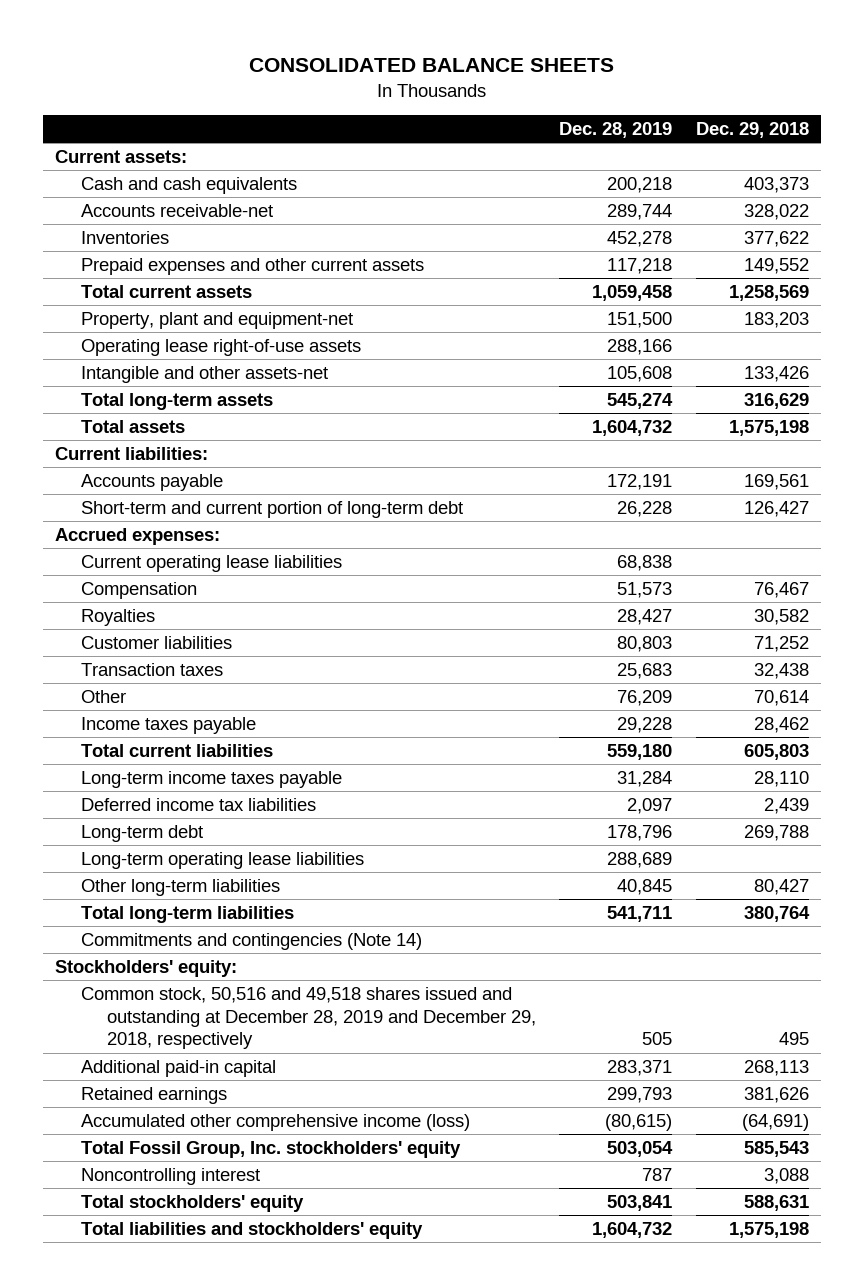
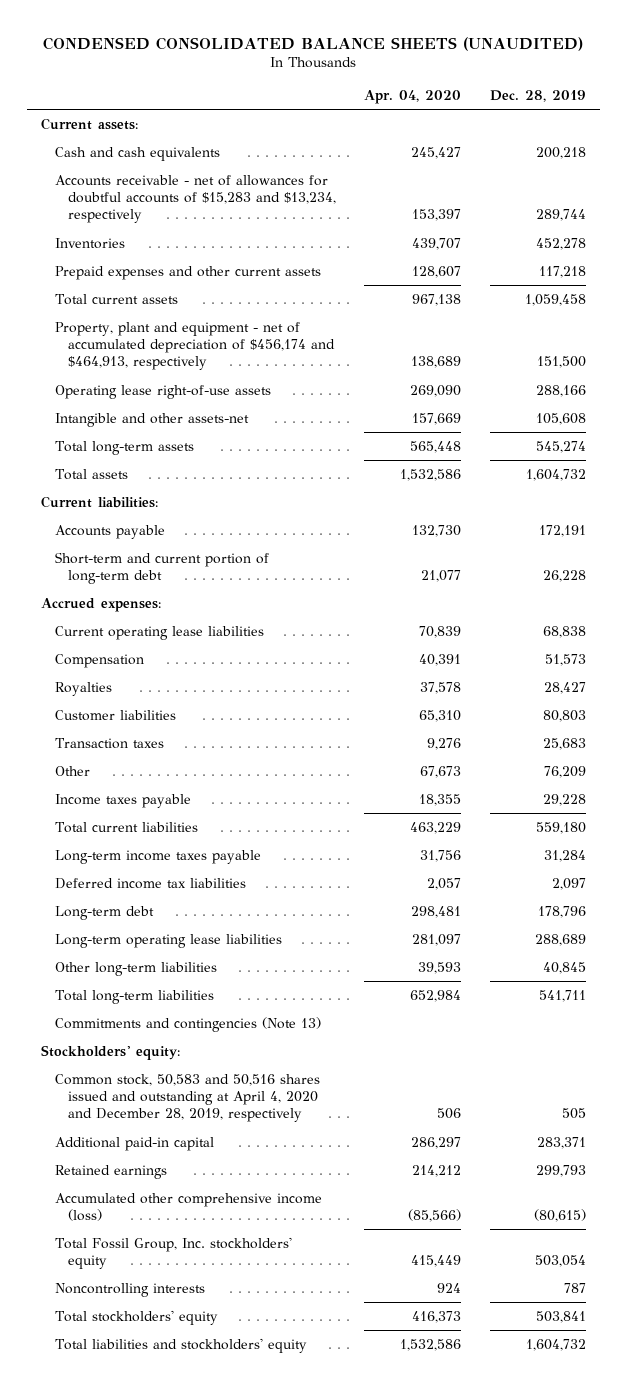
- CONSOLIDATED BALANCE SHEETS
+ CONDENSED CONSOLIDATED BALANCE SHEETS (UNAUDITED)
- | Dec. 28, 2019 | Dec. 29, 2018
+ | Apr. 04, 2020 | Dec. 28, 2019
- Accounts receivable-net | 289,744 | 328,022
+ Accounts receivable - net of allowances for doubtful accounts of $15,283 and $13,234, respectively | 153,397 | 289,744
- Property, plant and equipment-net | 151,500 | 183,203
+ Property, plant and equipment - net of accumulated depreciation of $456,174 and $464,913, respectively | 138,689 | 151,500
- Commitments and contingencies (Note 14)
+ Commitments and contingencies (Note 13)
- Common stock, 50,516 and 49,518 shares issued and outstanding at December 28, 2019 and December 29, 2018, respectively | 505 | 495
+ Common stock, 50,583 and 50,516 shares issued and outstanding at April 4, 2020 and December 28, 2019, respectively | 506 | 505
- Noncontrolling interest | 787 | 3,088
+ Noncontrolling interests | 924 | 787

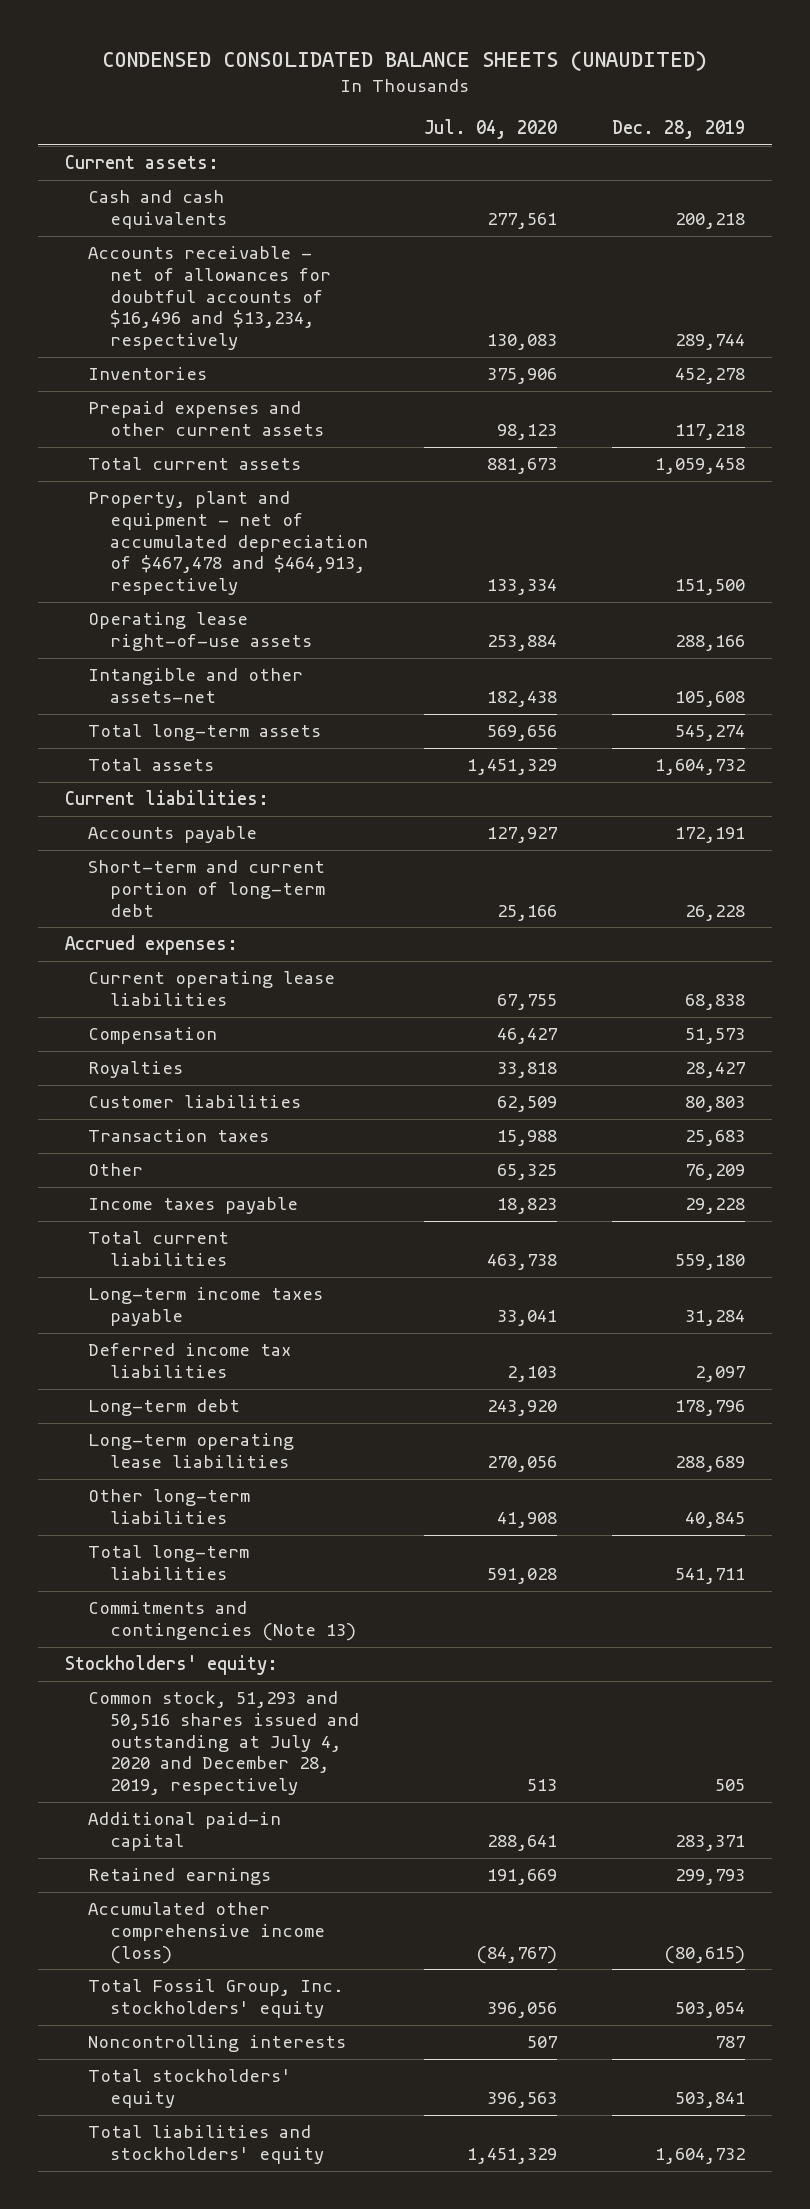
- | Apr. 04, 2020 | Dec. 28, 2019
+ | Jul. 04, 2020 | Dec. 28, 2019
- Accounts receivable - net of allowances for doubtful accounts of $15,283 and $13,234, respectively | 153,397 | 289,744
+ Accounts receivable - net of allowances for doubtful accounts of $16,496 and $13,234, respectively | 130,083 | 289,744
- Property, plant and equipment - net of accumulated depreciation of $456,174 and $464,913, respectively | 138,689 | 151,500
+ Property, plant and equipment - net of accumulated depreciation of $467,478 and $464,913, respectively | 133,334 | 151,500
- Common stock, 50,583 and 50,516 shares issued and outstanding at April 4, 2020 and December 28, 2019, respectively | 506 | 505
+ Common stock, 51,293 and 50,516 shares issued and outstanding at July 4, 2020 and December 28, 2019, respectively | 513 | 505

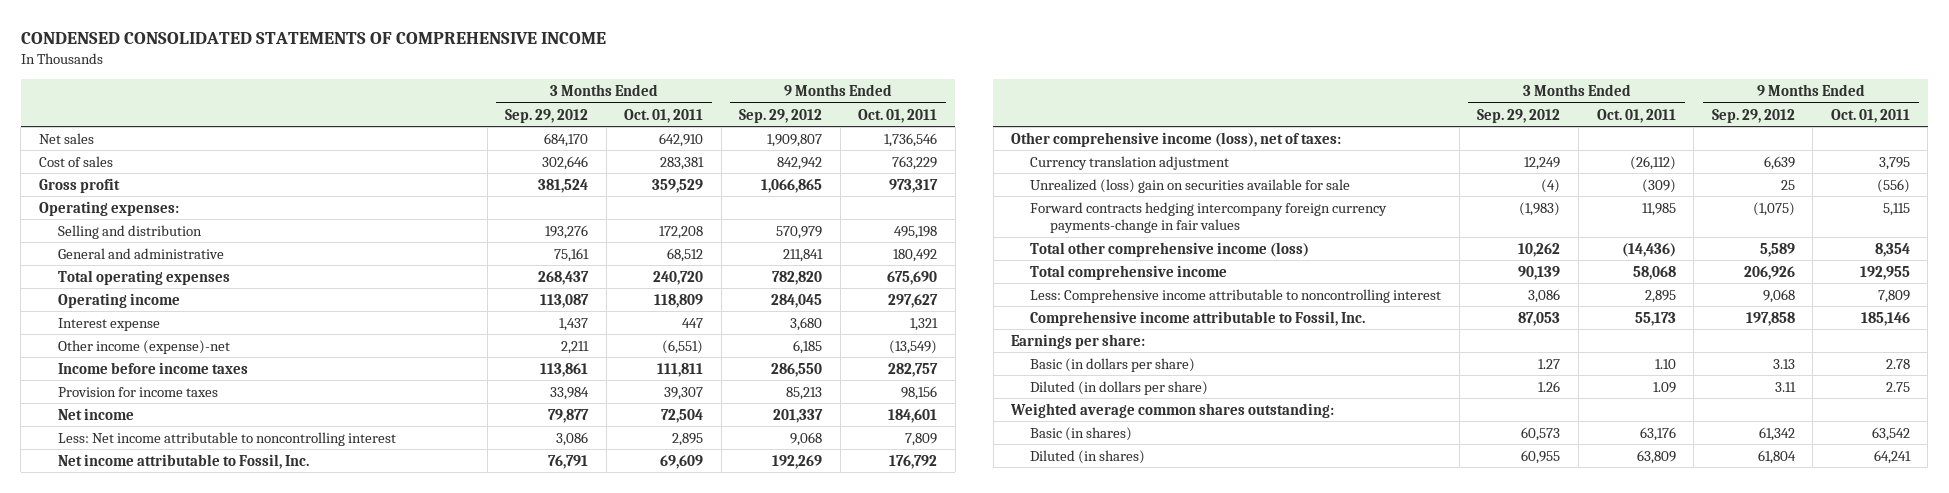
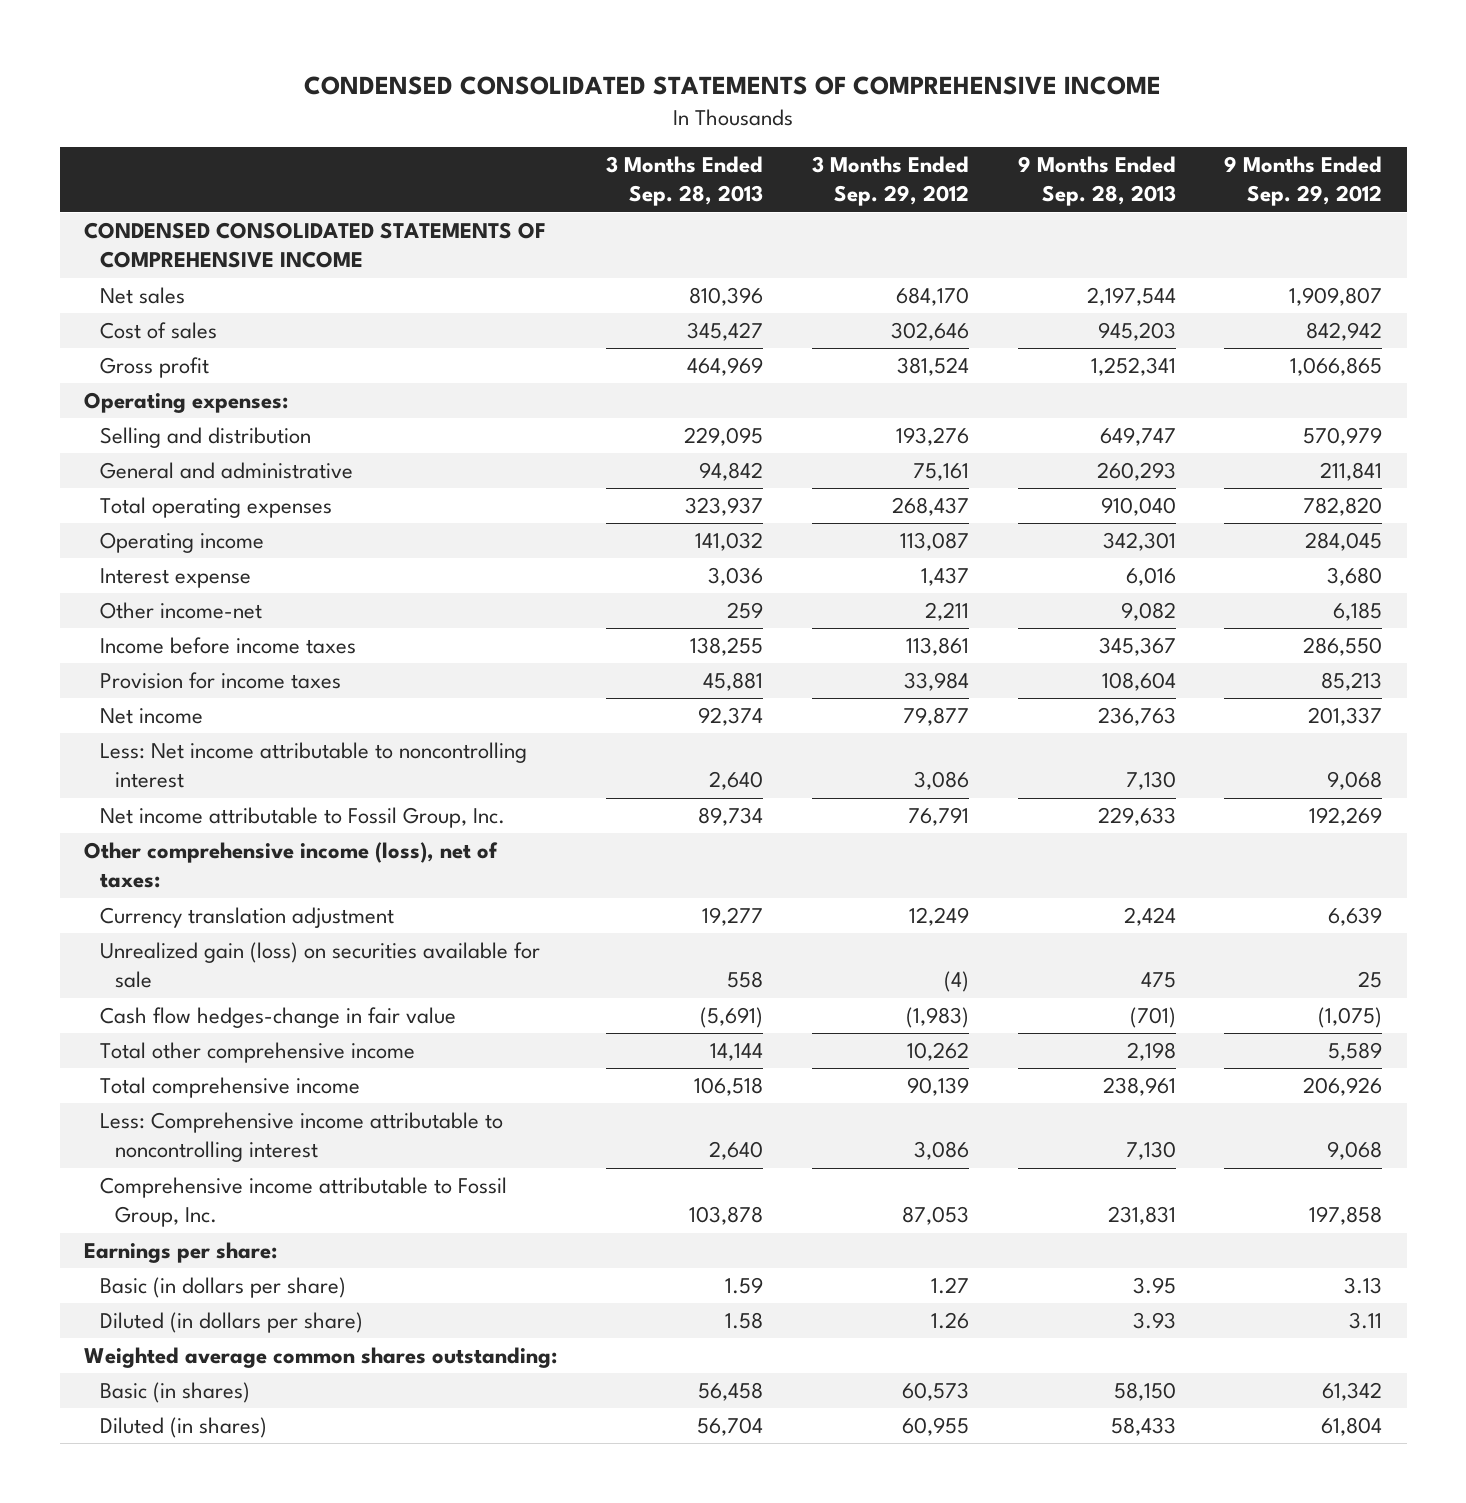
- | 3 Months Ended Sep. 29, 2012 | 3 Months Ended Oct. 01, 2011 | 9 Months Ended Sep. 29, 2012 | 9 Months Ended Oct. 01, 2011
+ | 3 Months Ended Sep. 28, 2013 | 3 Months Ended Sep. 29, 2012 | 9 Months Ended Sep. 28, 2013 | 9 Months Ended Sep. 29, 2012
+ CONDENSED CONSOLIDATED STATEMENTS OF COMPREHENSIVE INCOME
- Other income (expense)-net | 2,211 | (6,551) | 6,185 | (13,549)
+ Other income-net | 259 | 2,211 | 9,082 | 6,185
- Net income attributable to Fossil, Inc. | 76,791 | 69,609 | 192,269 | 176,792
+ Net income attributable to Fossil Group, Inc. | 89,734 | 76,791 | 229,633 | 192,269
- Unrealized (loss) gain on securities available for sale | (4) | (309) | 25 | (556)
- Forward contracts hedging intercompany foreign currency payments-change in fair values | (1,983) | 11,985 | (1,075) | 5,115
- Total other comprehensive income (loss) | 10,262 | (14,436) | 5,589 | 8,354
+ Unrealized gain (loss) on securities available for sale | 558 | (4) | 475 | 25
+ Cash flow hedges-change in fair value | (5,691) | (1,983) | (701) | (1,075)
+ Total other comprehensive income | 14,144 | 10,262 | 2,198 | 5,589
- Comprehensive income attributable to Fossil, Inc. | 87,053 | 55,173 | 197,858 | 185,146
+ Comprehensive income attributable to Fossil Group, Inc. | 103,878 | 87,053 | 231,831 | 197,858

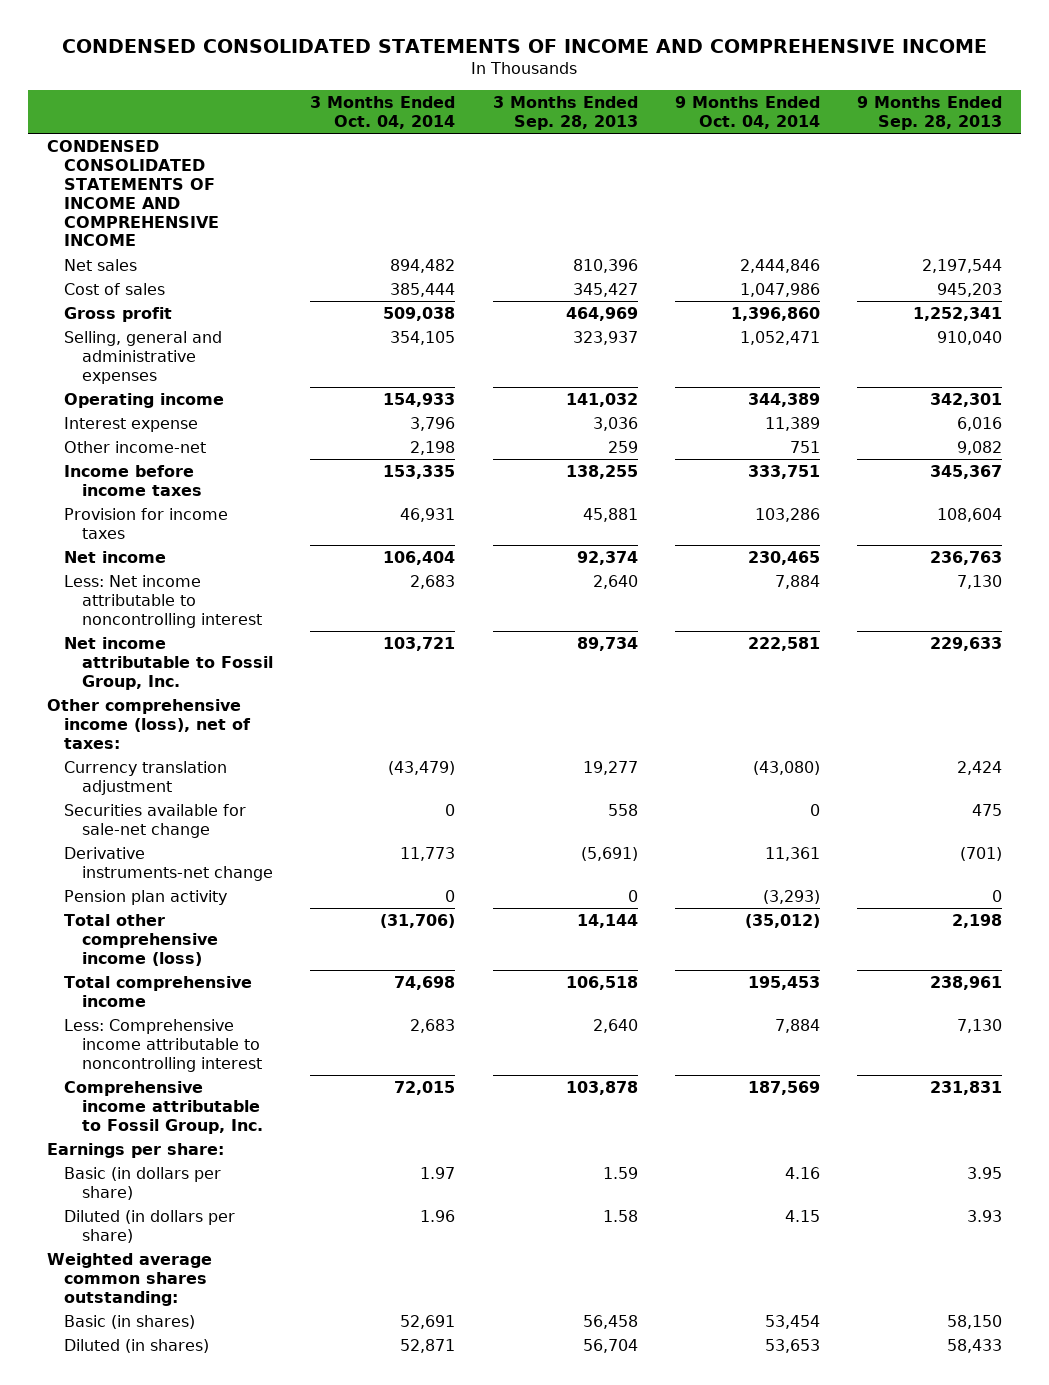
- CONDENSED CONSOLIDATED STATEMENTS OF COMPREHENSIVE INCOME
+ CONDENSED CONSOLIDATED STATEMENTS OF INCOME AND COMPREHENSIVE INCOME
- | 3 Months Ended Sep. 28, 2013 | 3 Months Ended Sep. 29, 2012 | 9 Months Ended Sep. 28, 2013 | 9 Months Ended Sep. 29, 2012
+ | 3 Months Ended Oct. 04, 2014 | 3 Months Ended Sep. 28, 2013 | 9 Months Ended Oct. 04, 2014 | 9 Months Ended Sep. 28, 2013
- CONDENSED CONSOLIDATED STATEMENTS OF COMPREHENSIVE INCOME
+ CONDENSED CONSOLIDATED STATEMENTS OF INCOME AND COMPREHENSIVE INCOME
- Operating expenses:
- Selling and distribution | 229,095 | 193,276 | 649,747 | 570,979
- General and administrative | 94,842 | 75,161 | 260,293 | 211,841
- Total operating expenses | 323,937 | 268,437 | 910,040 | 782,820
+ Selling, general and administrative expenses | 354,105 | 323,937 | 1,052,471 | 910,040
- Unrealized gain (loss) on securities available for sale | 558 | (4) | 475 | 25
- Cash flow hedges-change in fair value | (5,691) | (1,983) | (701) | (1,075)
- Total other comprehensive income | 14,144 | 10,262 | 2,198 | 5,589
+ Securities available for sale-net change | 0 | 558 | 0 | 475
+ Derivative instruments-net change | 11,773 | (5,691) | 11,361 | (701)
+ Pension plan activity | 0 | 0 | (3,293) | 0
+ Total other comprehensive income (loss) | (31,706) | 14,144 | (35,012) | 2,198

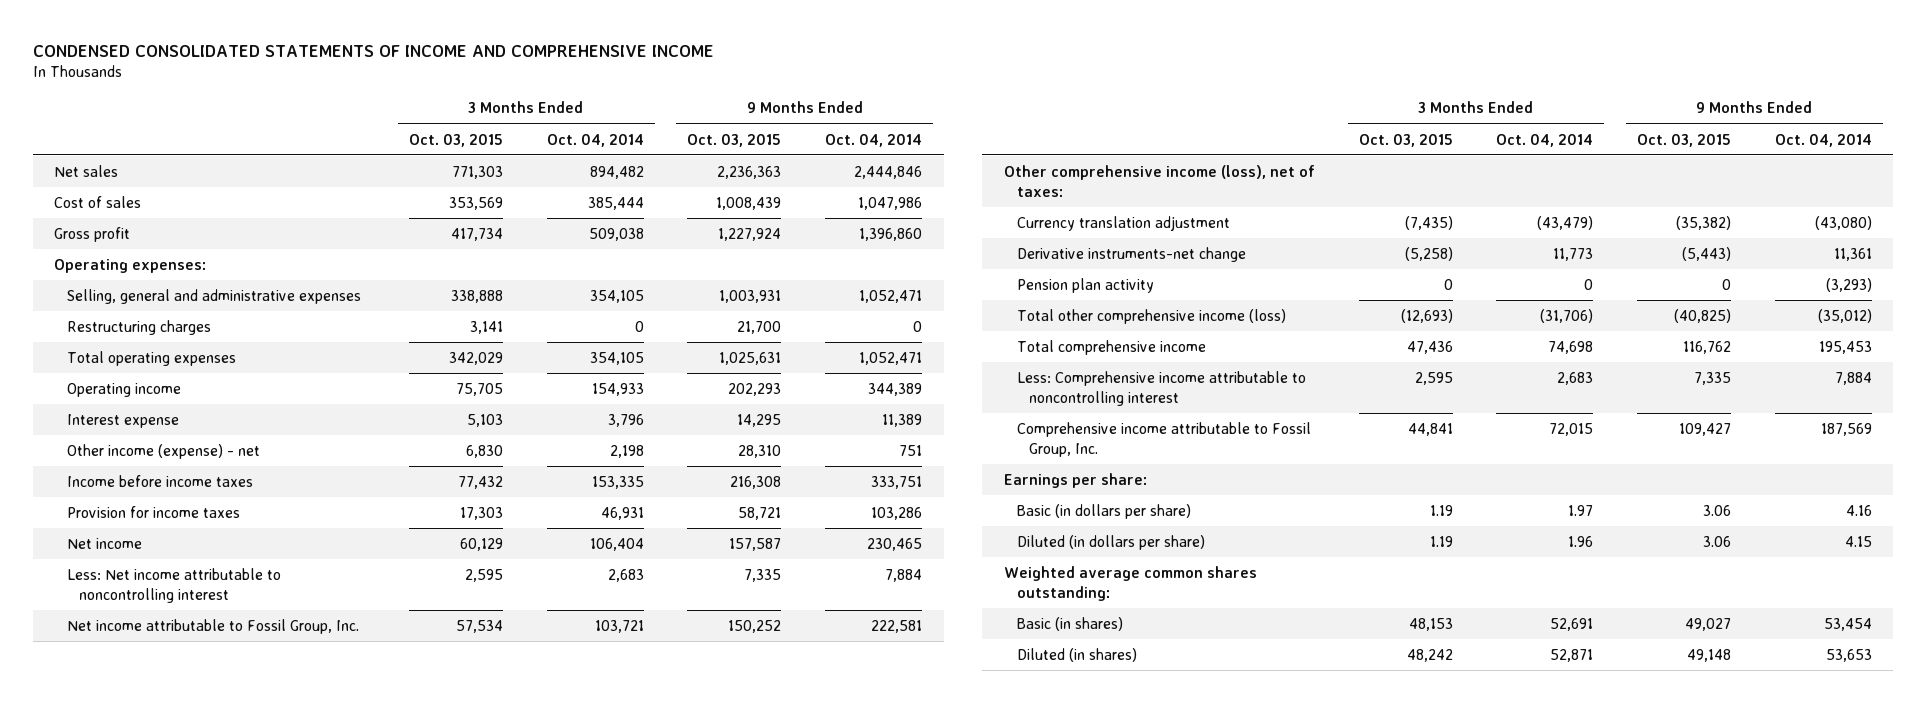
- | 3 Months Ended Oct. 04, 2014 | 3 Months Ended Sep. 28, 2013 | 9 Months Ended Oct. 04, 2014 | 9 Months Ended Sep. 28, 2013
+ | 3 Months Ended Oct. 03, 2015 | 3 Months Ended Oct. 04, 2014 | 9 Months Ended Oct. 03, 2015 | 9 Months Ended Oct. 04, 2014
- CONDENSED CONSOLIDATED STATEMENTS OF INCOME AND COMPREHENSIVE INCOME
+ Operating expenses:
+ Restructuring charges | 3,141 | 0 | 21,700 | 0
+ Total operating expenses | 342,029 | 354,105 | 1,025,631 | 1,052,471
- Other income-net | 2,198 | 259 | 751 | 9,082
+ Other income (expense) - net | 6,830 | 2,198 | 28,310 | 751
- Securities available for sale-net change | 0 | 558 | 0 | 475

